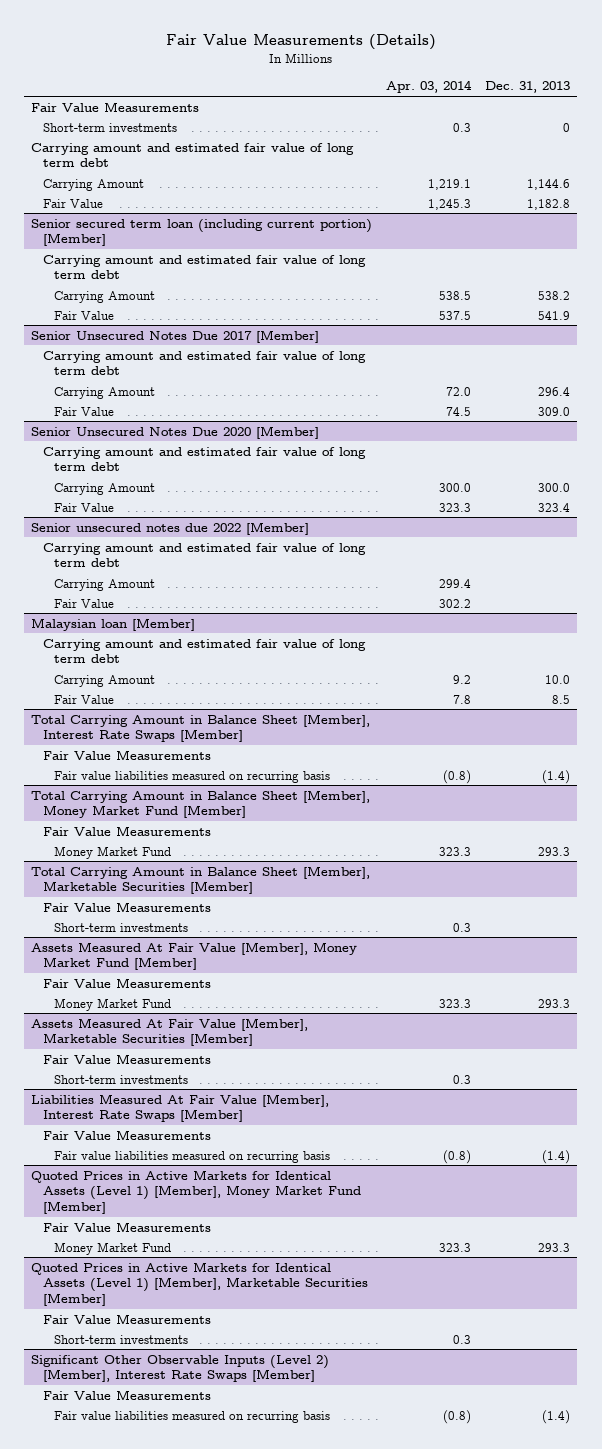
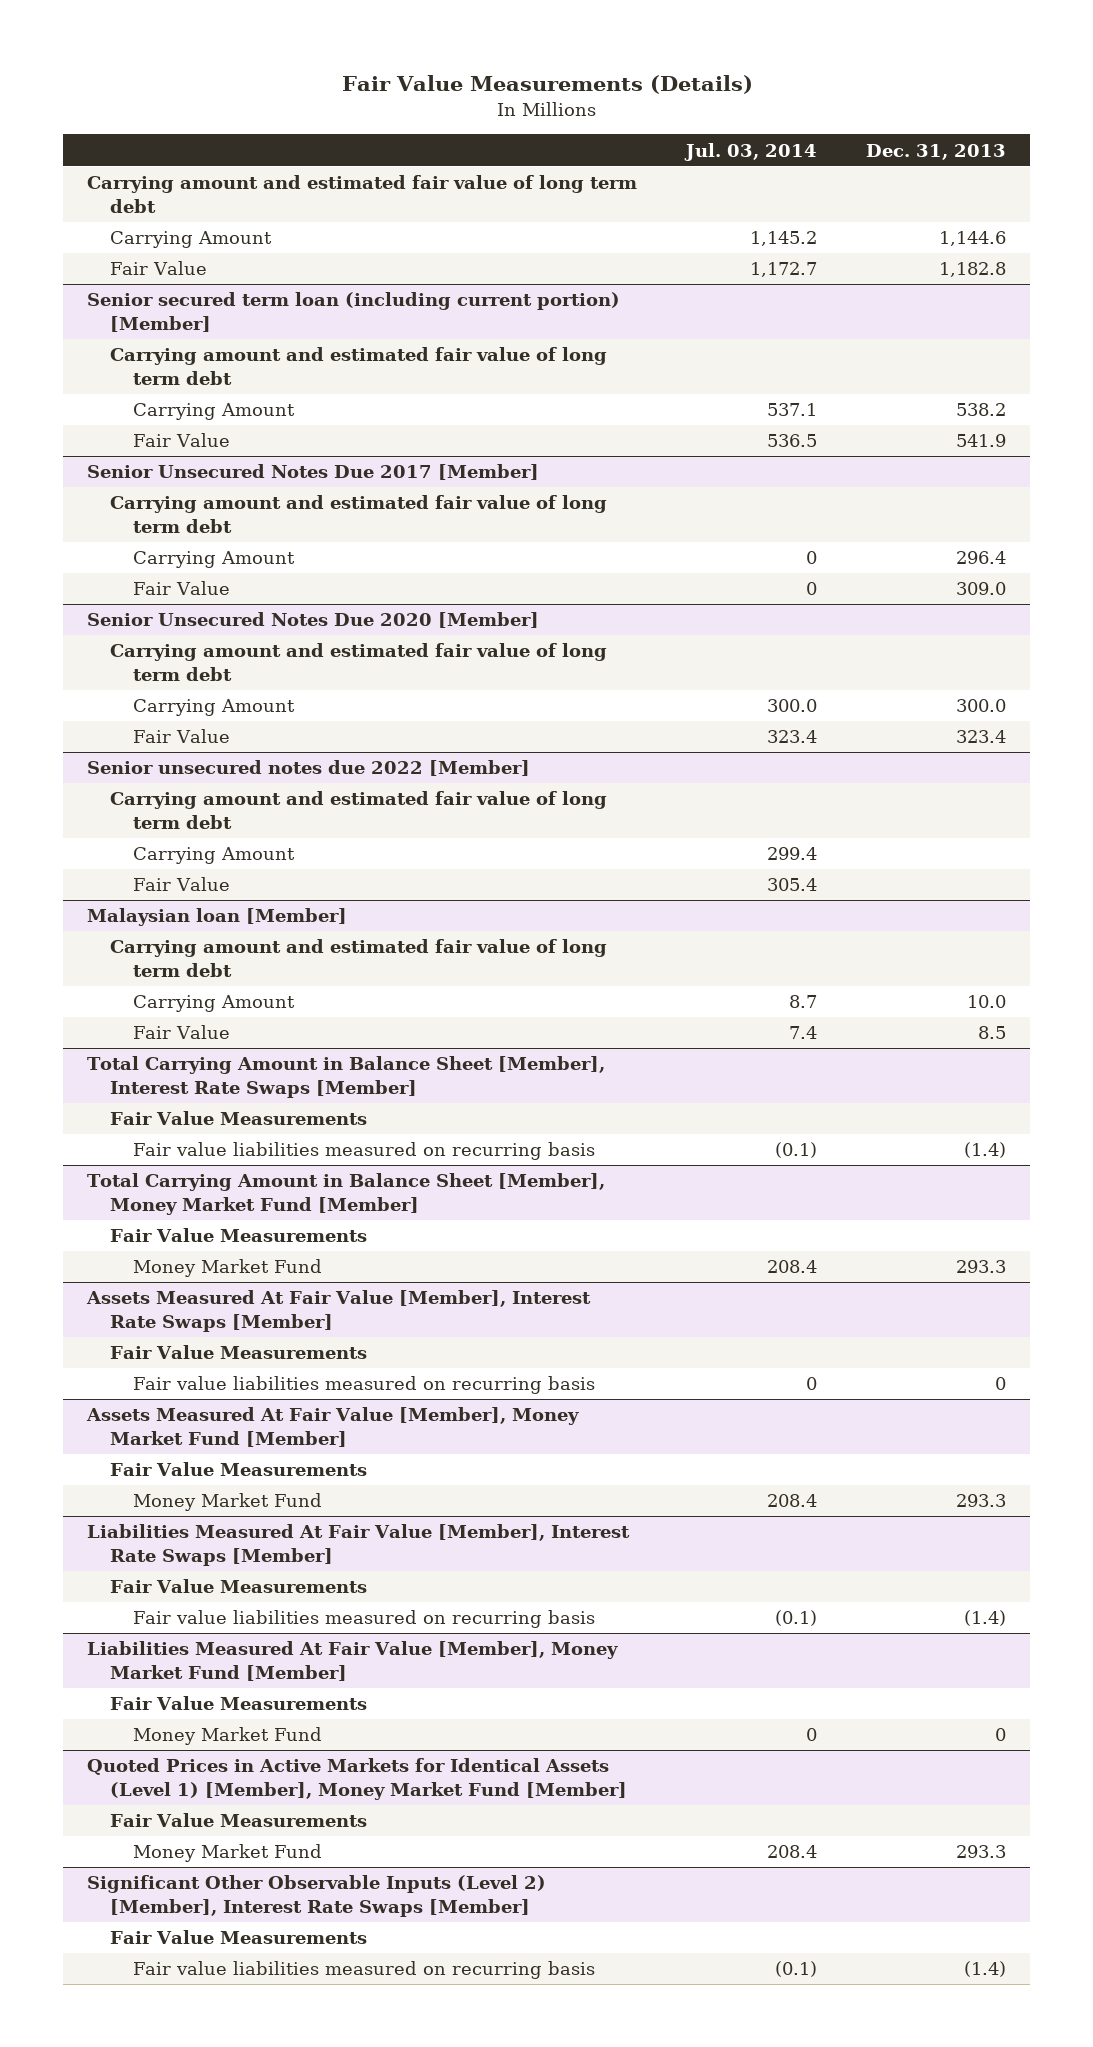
- | Apr. 03, 2014 | Dec. 31, 2013
+ | Jul. 03, 2014 | Dec. 31, 2013
- Fair Value Measurements
- Short-term investments | 0.3 | 0
- Total Carrying Amount in Balance Sheet [Member], Marketable Securities [Member]
+ Assets Measured At Fair Value [Member], Interest Rate Swaps [Member]
- Short-term investments | 0.3 |
+ Fair value liabilities measured on recurring basis | 0 | 0
- Assets Measured At Fair Value [Member], Marketable Securities [Member]
- Fair Value Measurements
- Short-term investments | 0.3 |
+ Liabilities Measured At Fair Value [Member], Money Market Fund [Member]
+ Fair Value Measurements
+ Money Market Fund | 0 | 0
- Quoted Prices in Active Markets for Identical Assets (Level 1) [Member], Marketable Securities [Member]
- Fair Value Measurements
- Short-term investments | 0.3 |

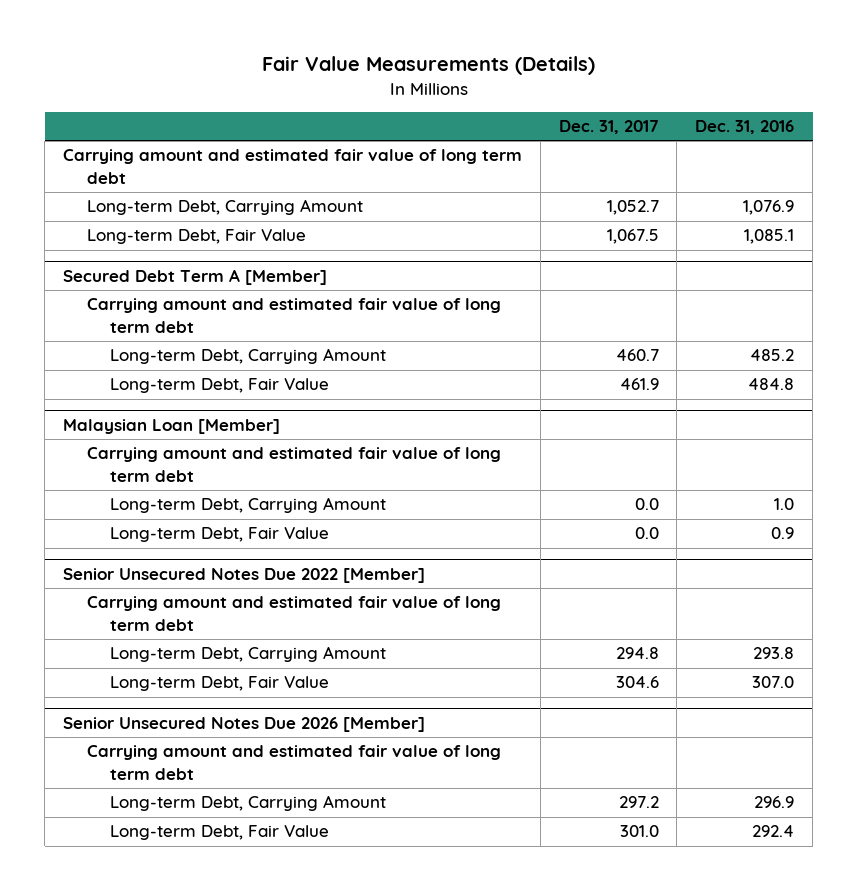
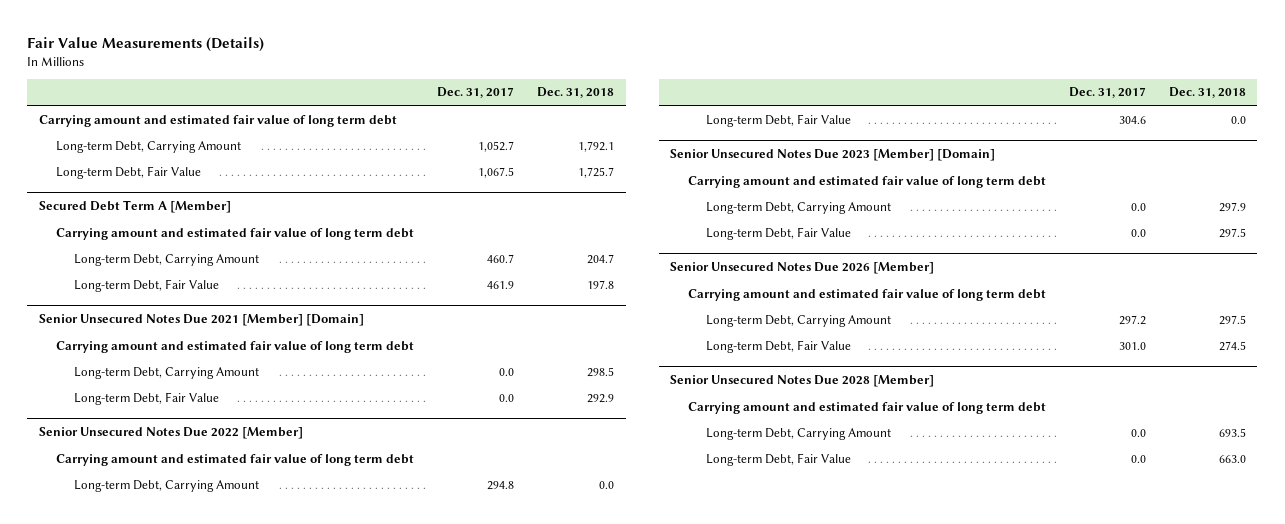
- | Dec. 31, 2017 | Dec. 31, 2016
+ | Dec. 31, 2017 | Dec. 31, 2018
- Malaysian Loan [Member]
+ Senior Unsecured Notes Due 2021 [Member] [Domain]
+ Senior Unsecured Notes Due 2023 [Member] [Domain]
+ Carrying amount and estimated fair value of long term debt
+ Long-term Debt, Carrying Amount | 0.0 | 297.9
+ Long-term Debt, Fair Value | 0.0 | 297.5
+ Senior Unsecured Notes Due 2028 [Member]
+ Carrying amount and estimated fair value of long term debt
+ Long-term Debt, Carrying Amount | 0.0 | 693.5
+ Long-term Debt, Fair Value | 0.0 | 663.0

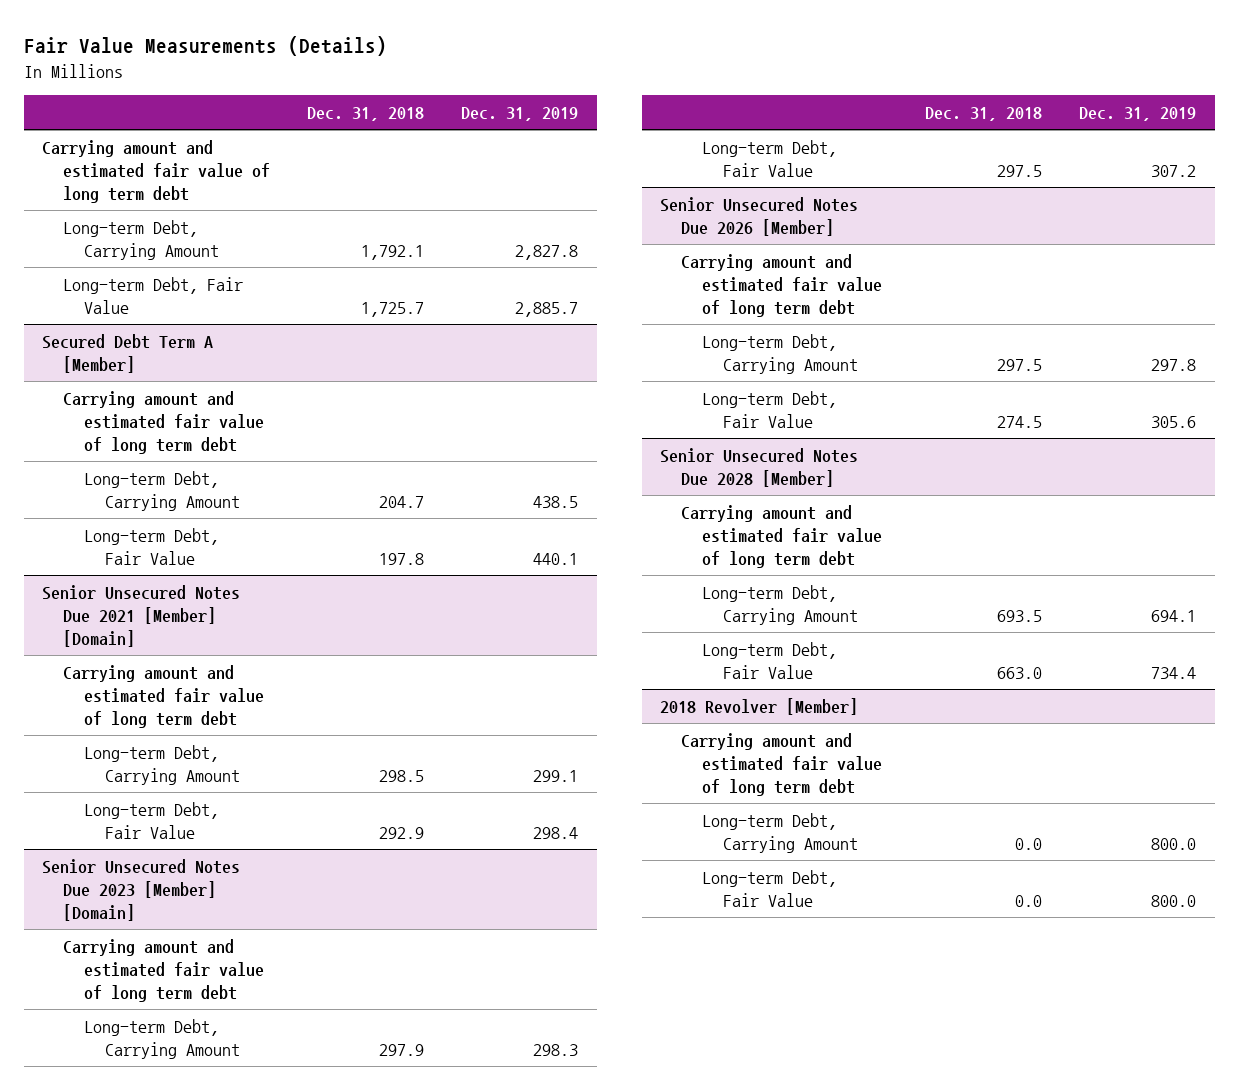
- | Dec. 31, 2017 | Dec. 31, 2018
+ | Dec. 31, 2018 | Dec. 31, 2019
- Senior Unsecured Notes Due 2022 [Member]
- Carrying amount and estimated fair value of long term debt
- Long-term Debt, Carrying Amount | 294.8 | 0.0
- Long-term Debt, Fair Value | 304.6 | 0.0
+ 2018 Revolver [Member]
+ Carrying amount and estimated fair value of long term debt
+ Long-term Debt, Carrying Amount | 0.0 | 800.0
+ Long-term Debt, Fair Value | 0.0 | 800.0

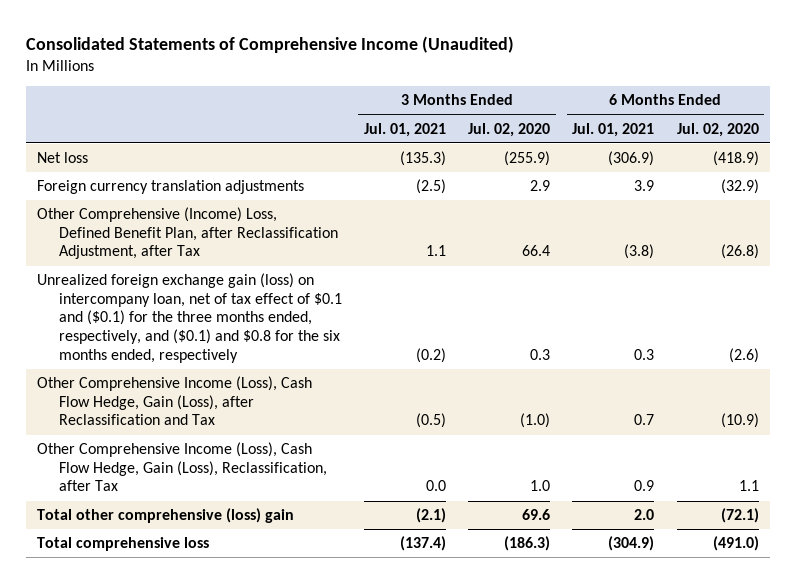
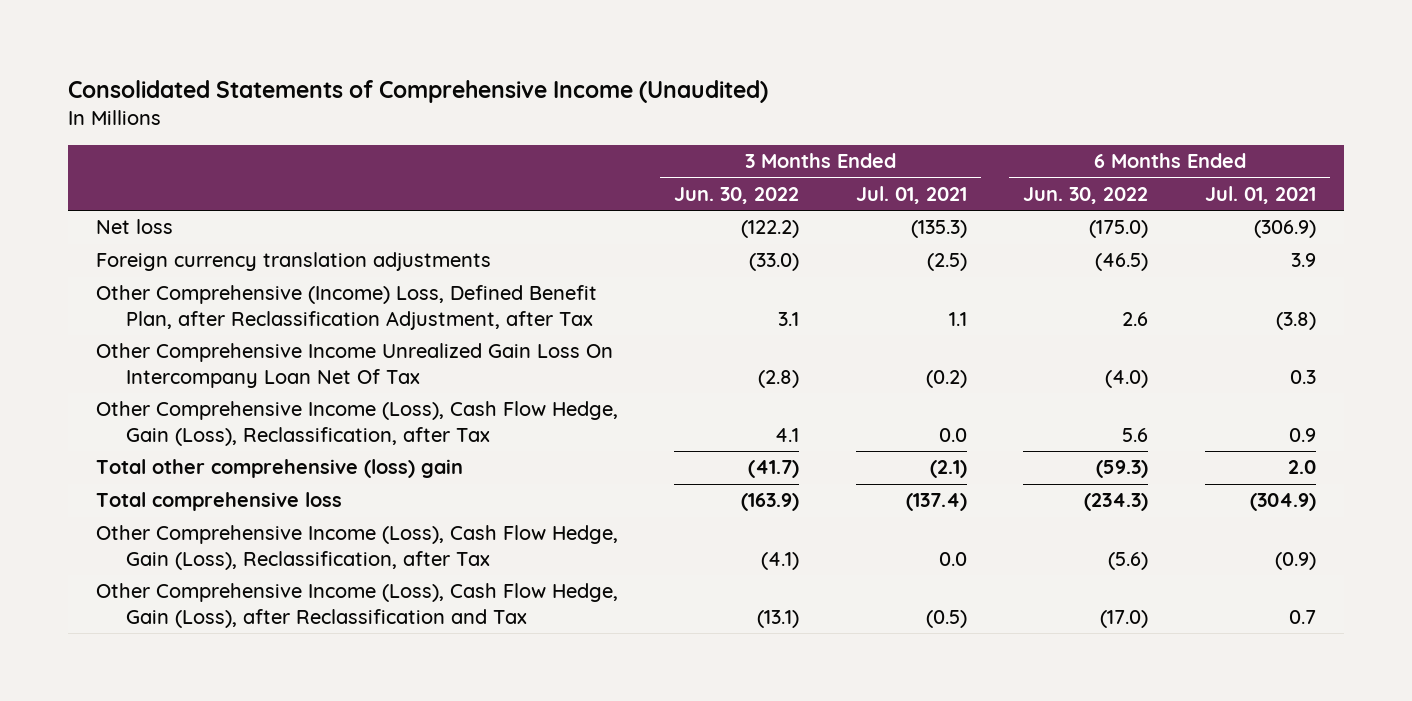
- | 3 Months Ended Jul. 01, 2021 | 3 Months Ended Jul. 02, 2020 | 6 Months Ended Jul. 01, 2021 | 6 Months Ended Jul. 02, 2020
+ | 3 Months Ended Jun. 30, 2022 | 3 Months Ended Jul. 01, 2021 | 6 Months Ended Jun. 30, 2022 | 6 Months Ended Jul. 01, 2021
- Unrealized foreign exchange gain (loss) on intercompany loan, net of tax effect of $0.1 and ($0.1) for the three months ended, respectively, and ($0.1) and $0.8 for the six months ended, respectively | (0.2) | 0.3 | 0.3 | (2.6)
+ Other Comprehensive Income Unrealized Gain Loss On Intercompany Loan Net Of Tax | (2.8) | (0.2) | (4.0) | 0.3
+ Other Comprehensive Income (Loss), Cash Flow Hedge, Gain (Loss), Reclassification, after Tax | (4.1) | 0.0 | (5.6) | (0.9)
moved down: Other Comprehensive Income (Loss), Cash Flow Hedge, Gain (Loss), after Reclassification and Tax | (13.1) | (0.5) | (17.0) | 0.7

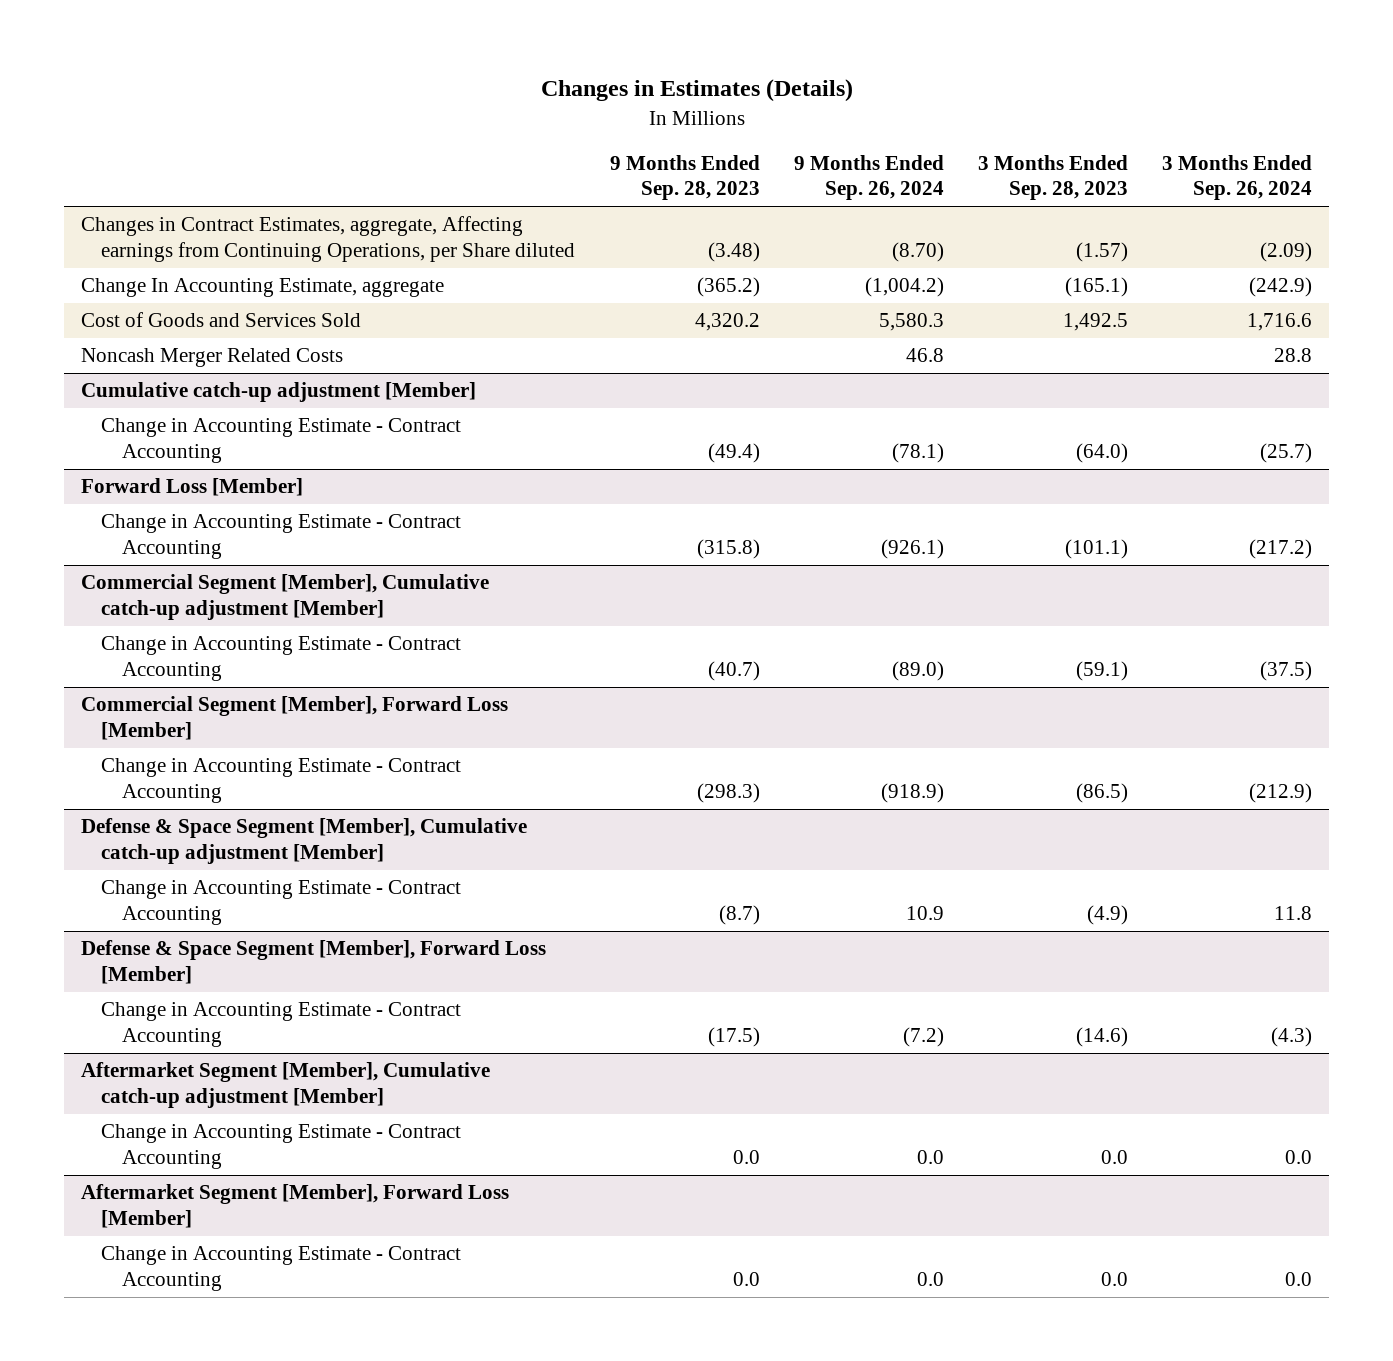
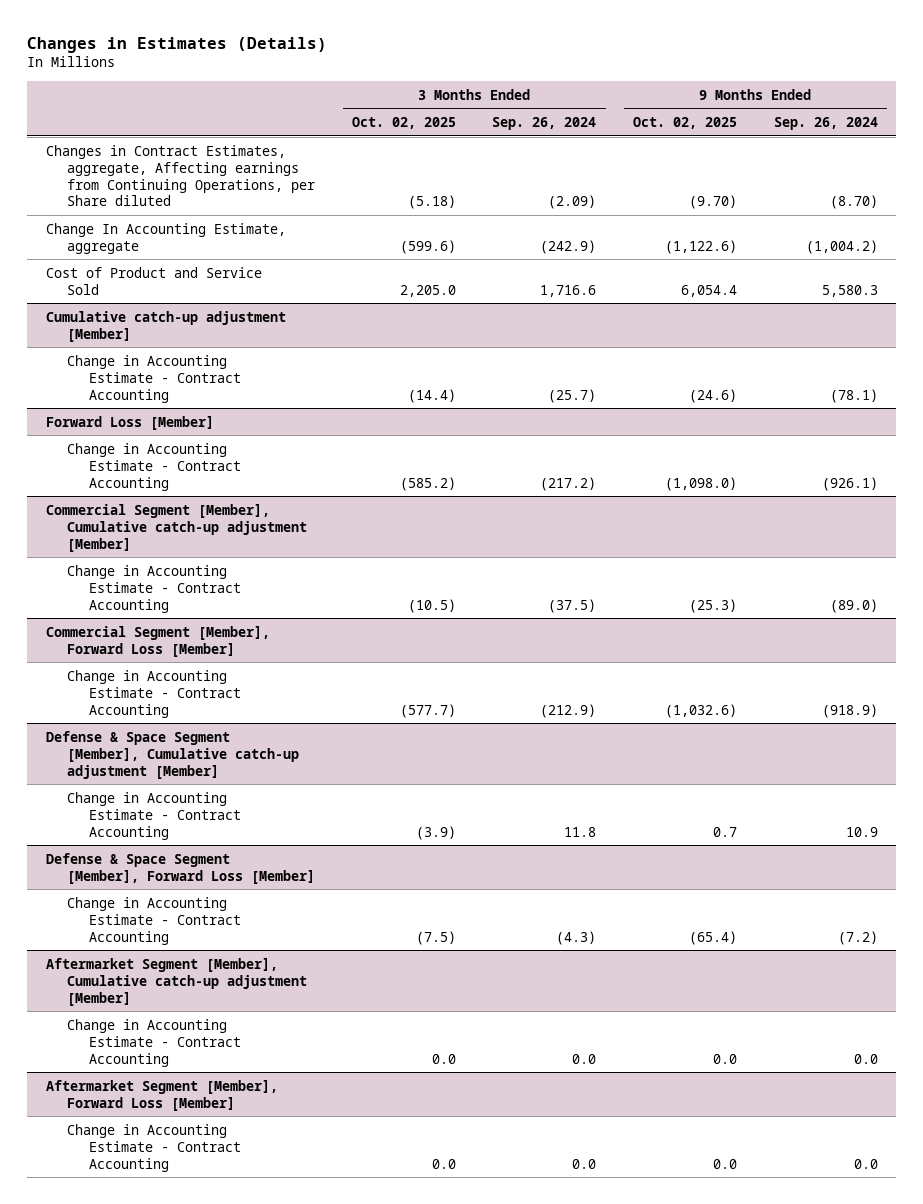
- | 9 Months Ended Sep. 28, 2023 | 9 Months Ended Sep. 26, 2024 | 3 Months Ended Sep. 28, 2023 | 3 Months Ended Sep. 26, 2024
+ | 3 Months Ended Oct. 02, 2025 | 3 Months Ended Sep. 26, 2024 | 9 Months Ended Oct. 02, 2025 | 9 Months Ended Sep. 26, 2024
- Cost of Goods and Services Sold | 4,320.2 | 5,580.3 | 1,492.5 | 1,716.6
- Noncash Merger Related Costs | | 46.8 | | 28.8
+ Cost of Product and Service Sold | 2,205.0 | 1,716.6 | 6,054.4 | 5,580.3

